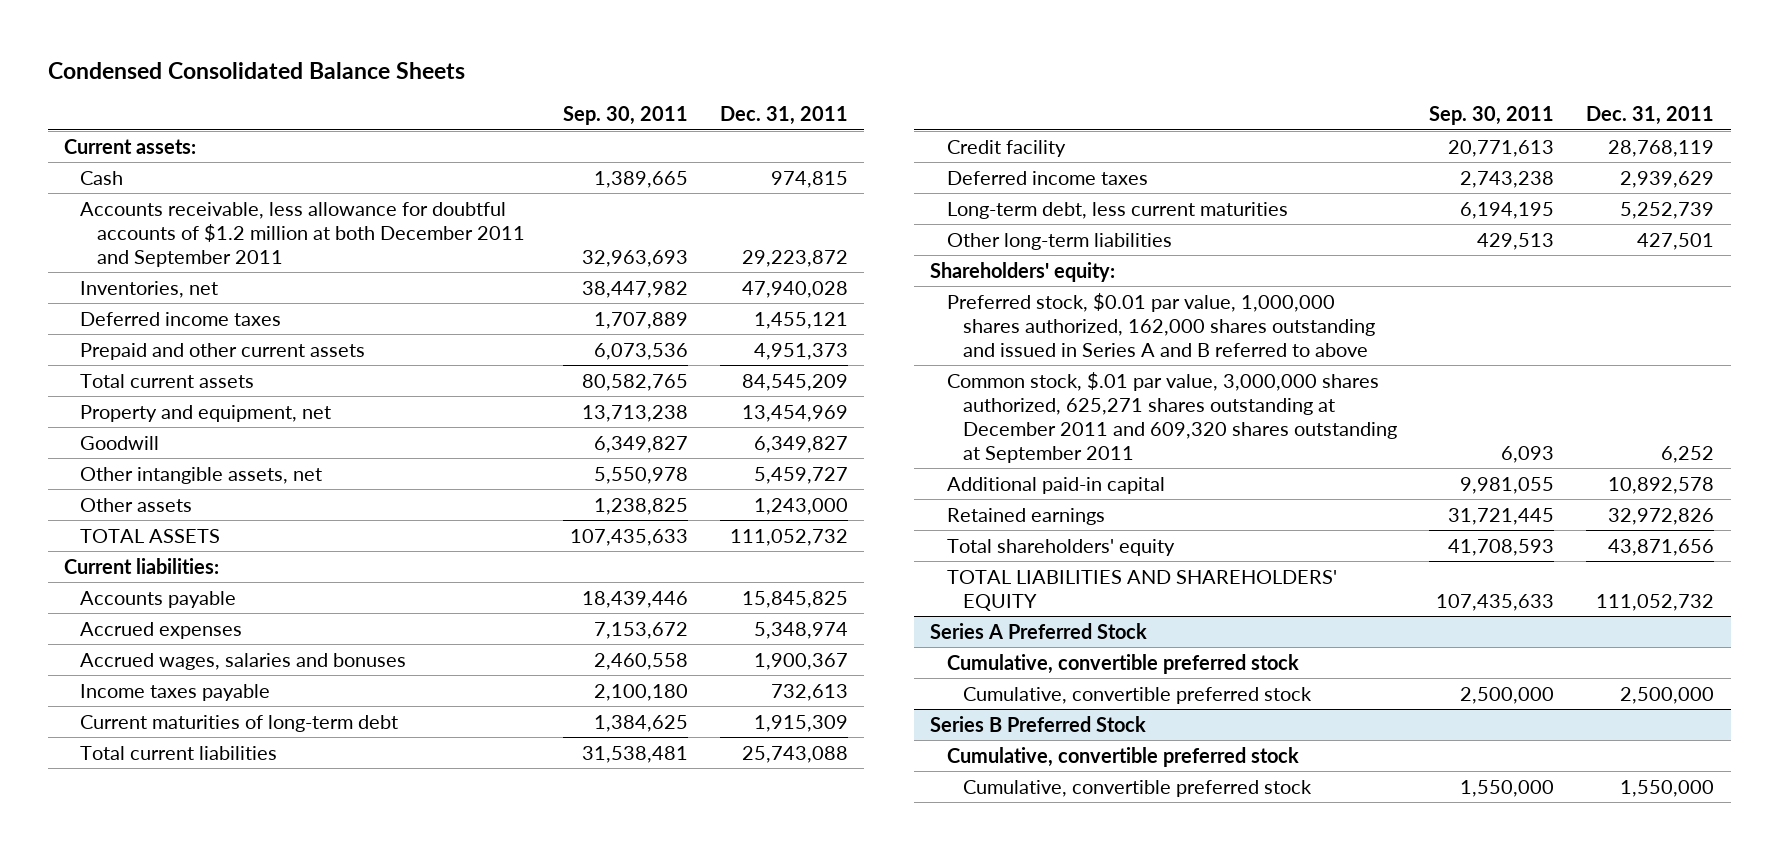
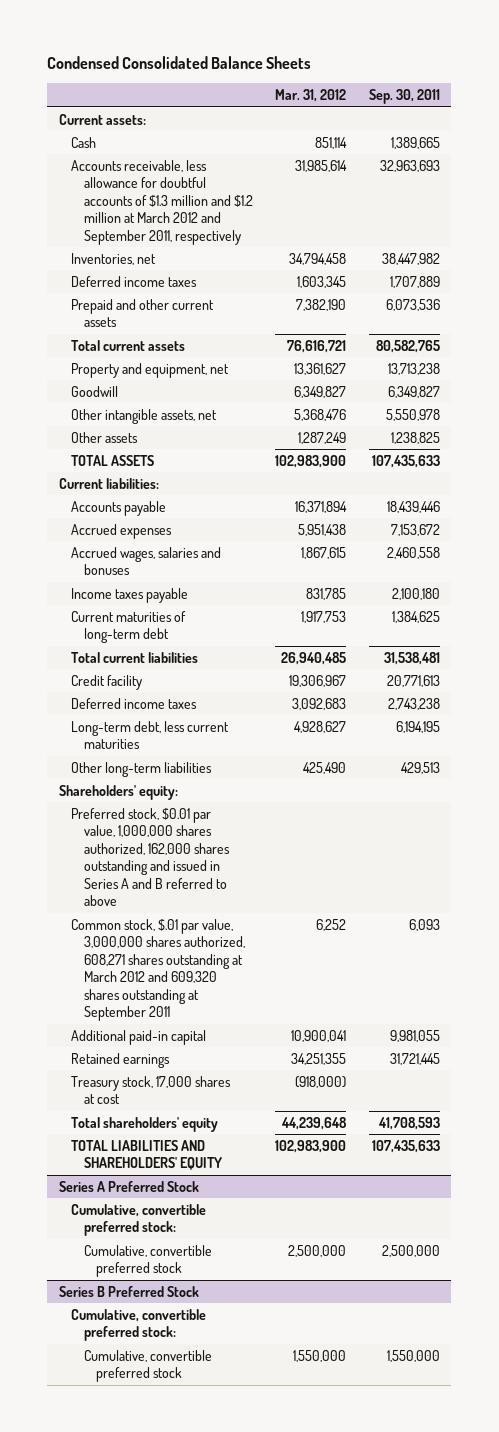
- | Sep. 30, 2011 | Dec. 31, 2011
+ | Mar. 31, 2012 | Sep. 30, 2011
- Accounts receivable, less allowance for doubtful accounts of $1.2 million at both December 2011 and September 2011 | 32,963,693 | 29,223,872
+ Accounts receivable, less allowance for doubtful accounts of $1.3 million and $1.2 million at March 2012 and September 2011, respectively | 31,985,614 | 32,963,693
- Common stock, $.01 par value, 3,000,000 shares authorized, 625,271 shares outstanding at December 2011 and 609,320 shares outstanding at September 2011 | 6,093 | 6,252
+ Common stock, $.01 par value, 3,000,000 shares authorized, 608,271 shares outstanding at March 2012 and 609,320 shares outstanding at September 2011 | 6,252 | 6,093
+ Treasury stock, 17,000 shares at cost | (918,000) |
@ Series A Preferred Stock
- Cumulative, convertible preferred stock
+ Cumulative, convertible preferred stock:
@ Series B Preferred Stock
- Cumulative, convertible preferred stock
+ Cumulative, convertible preferred stock:

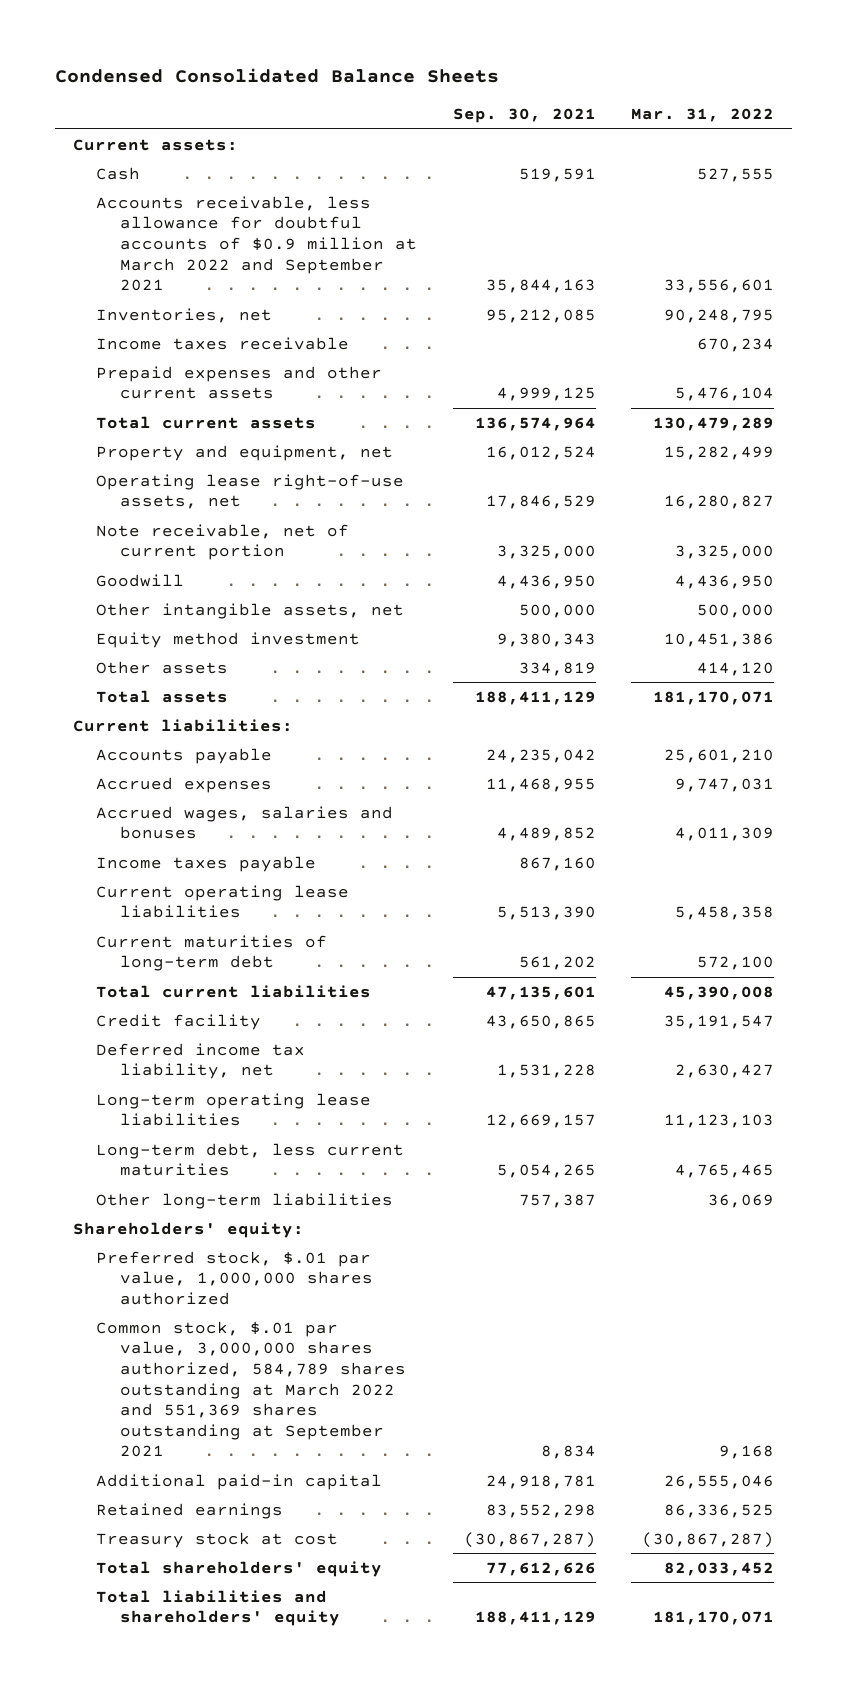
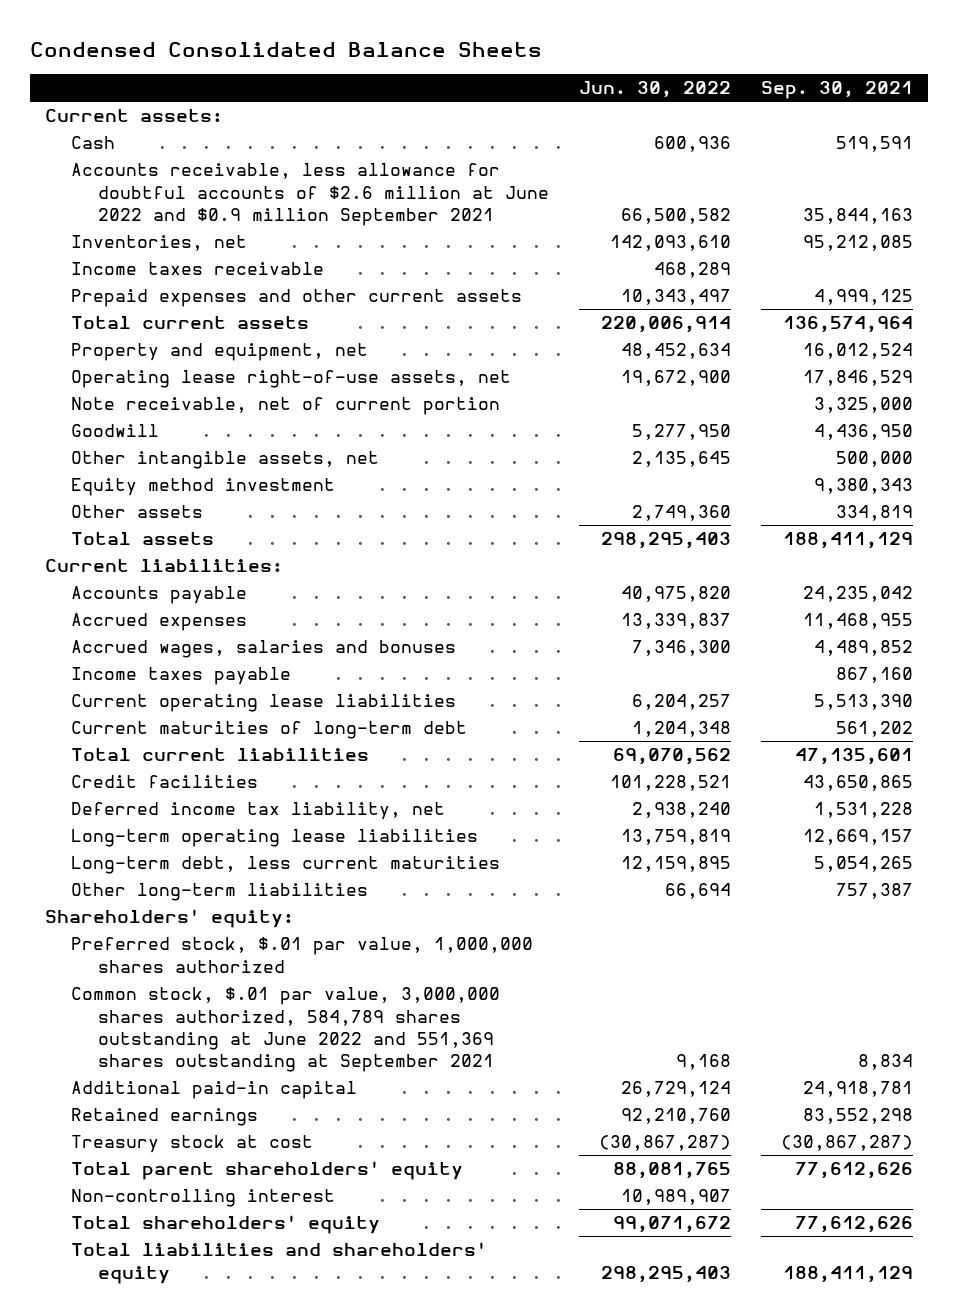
- | Sep. 30, 2021 | Mar. 31, 2022
+ | Jun. 30, 2022 | Sep. 30, 2021
- Accounts receivable, less allowance for doubtful accounts of $0.9 million at March 2022 and September 2021 | 35,844,163 | 33,556,601
+ Accounts receivable, less allowance for doubtful accounts of $2.6 million at June 2022 and $0.9 million September 2021 | 66,500,582 | 35,844,163
- Credit facility | 43,650,865 | 35,191,547
+ Credit facilities | 101,228,521 | 43,650,865
- Common stock, $.01 par value, 3,000,000 shares authorized, 584,789 shares outstanding at March 2022 and 551,369 shares outstanding at September 2021 | 8,834 | 9,168
+ Common stock, $.01 par value, 3,000,000 shares authorized, 584,789 shares outstanding at June 2022 and 551,369 shares outstanding at September 2021 | 9,168 | 8,834
+ Total parent shareholders' equity | 88,081,765 | 77,612,626
+ Non-controlling interest | 10,989,907 |

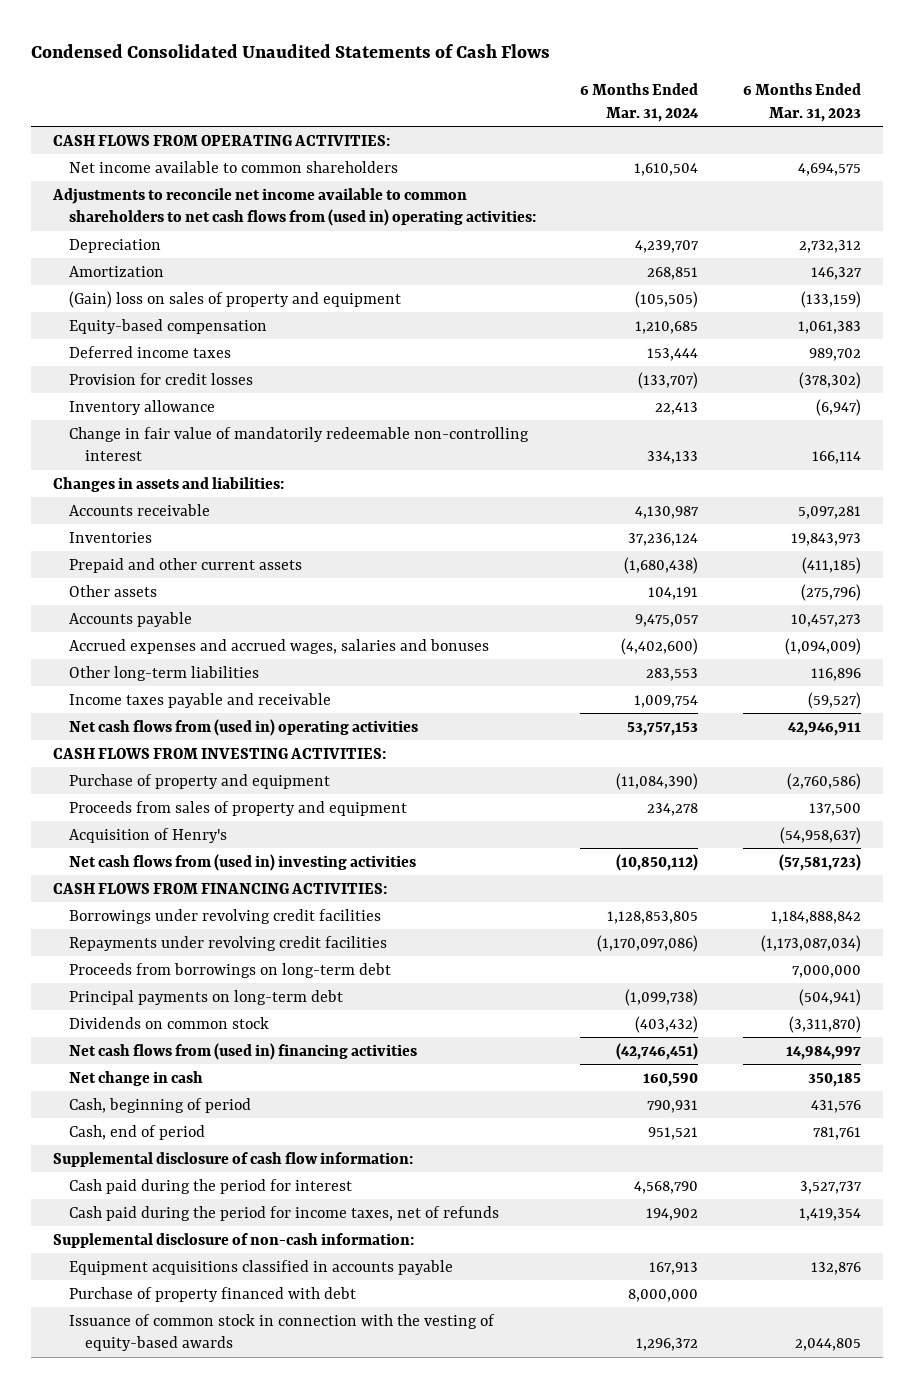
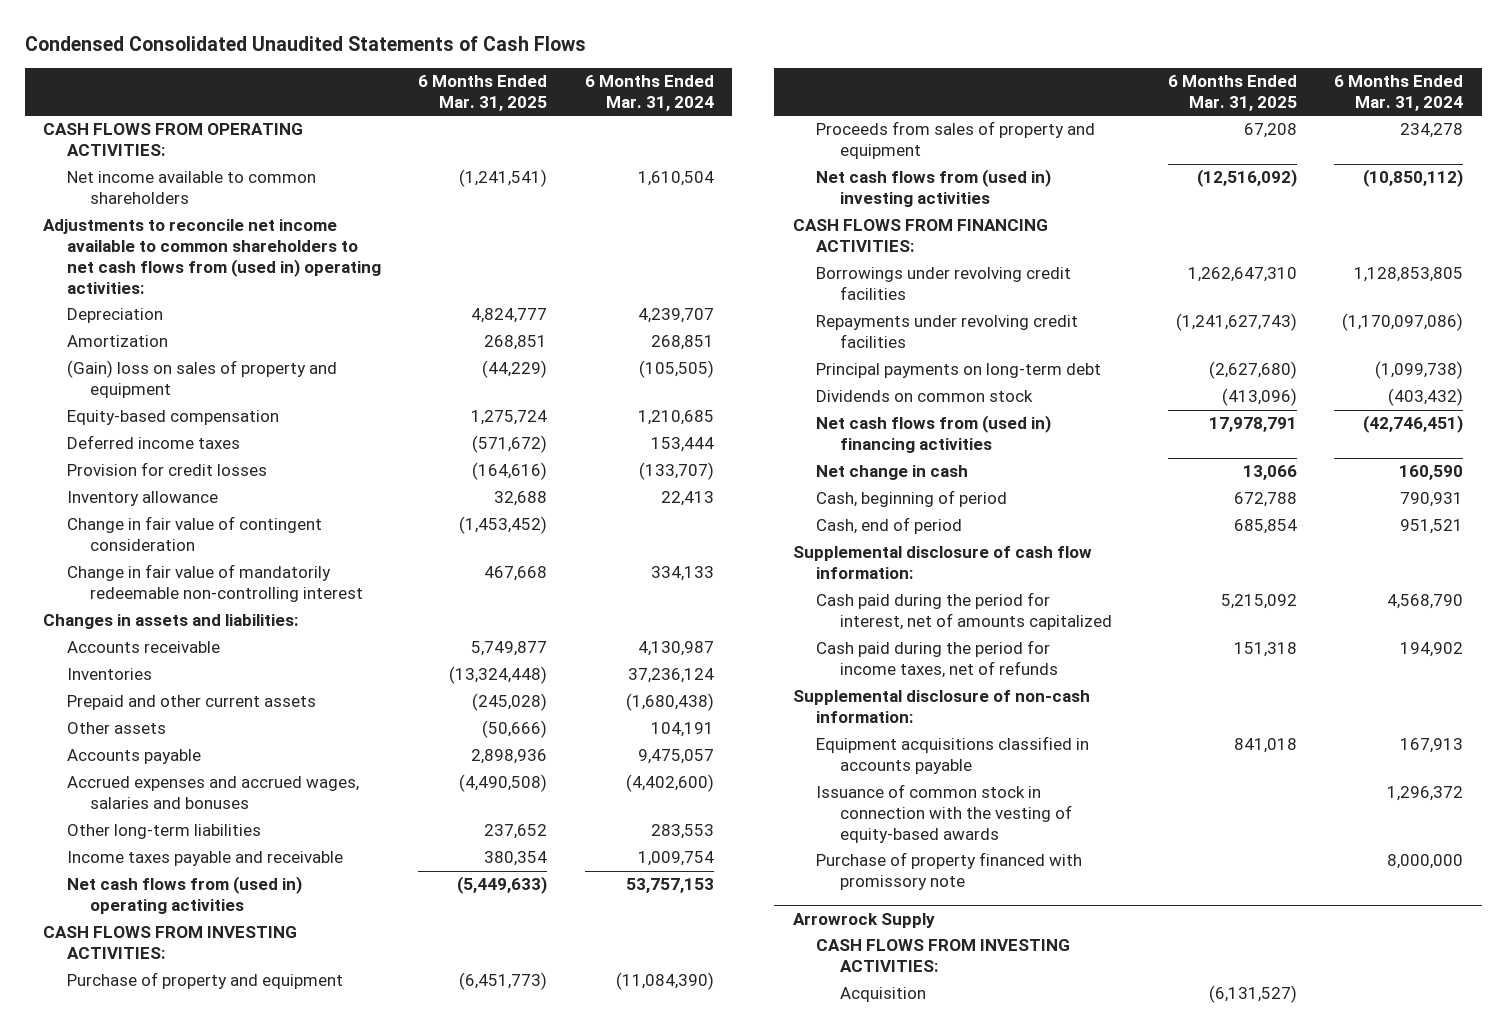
- | 6 Months Ended Mar. 31, 2024 | 6 Months Ended Mar. 31, 2023
+ | 6 Months Ended Mar. 31, 2025 | 6 Months Ended Mar. 31, 2024
+ Change in fair value of contingent consideration | (1,453,452) |
- Acquisition of Henry's | | (54,958,637)
- Proceeds from borrowings on long-term debt | | 7,000,000
- Cash paid during the period for interest | 4,568,790 | 3,527,737
+ Cash paid during the period for interest, net of amounts capitalized | 5,215,092 | 4,568,790
- Purchase of property financed with debt | 8,000,000 |
+ Purchase of property financed with promissory note | | 8,000,000
+ Arrowrock Supply
+ CASH FLOWS FROM INVESTING ACTIVITIES:
+ Acquisition | (6,131,527) |

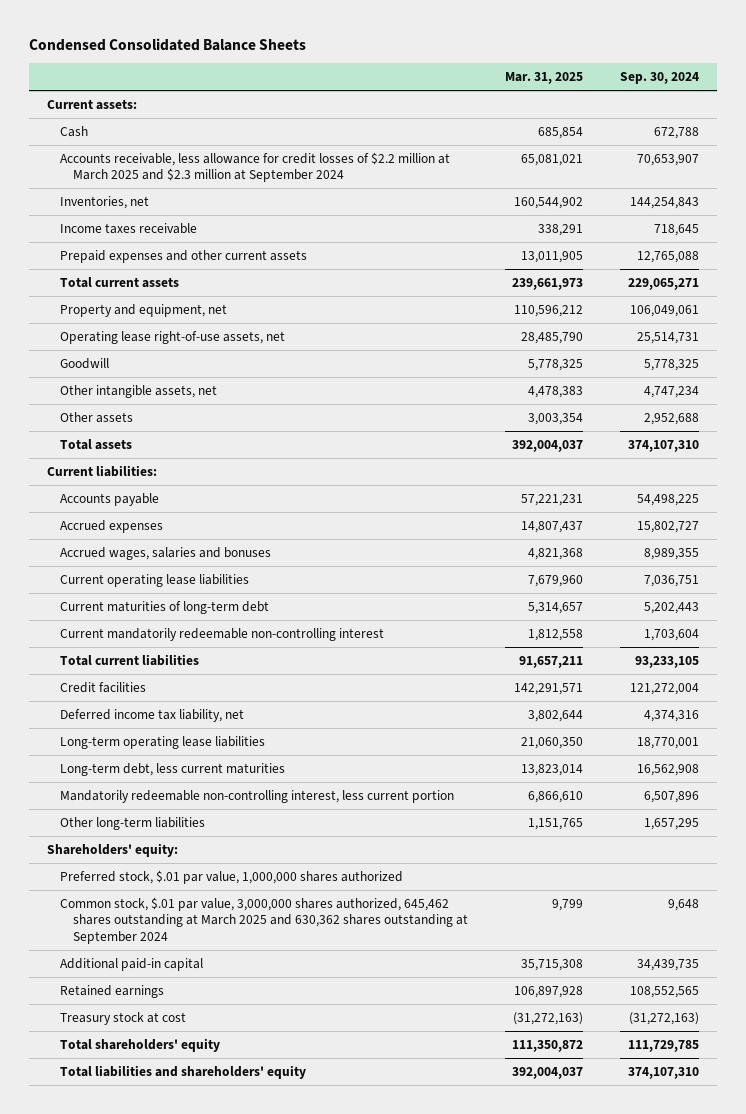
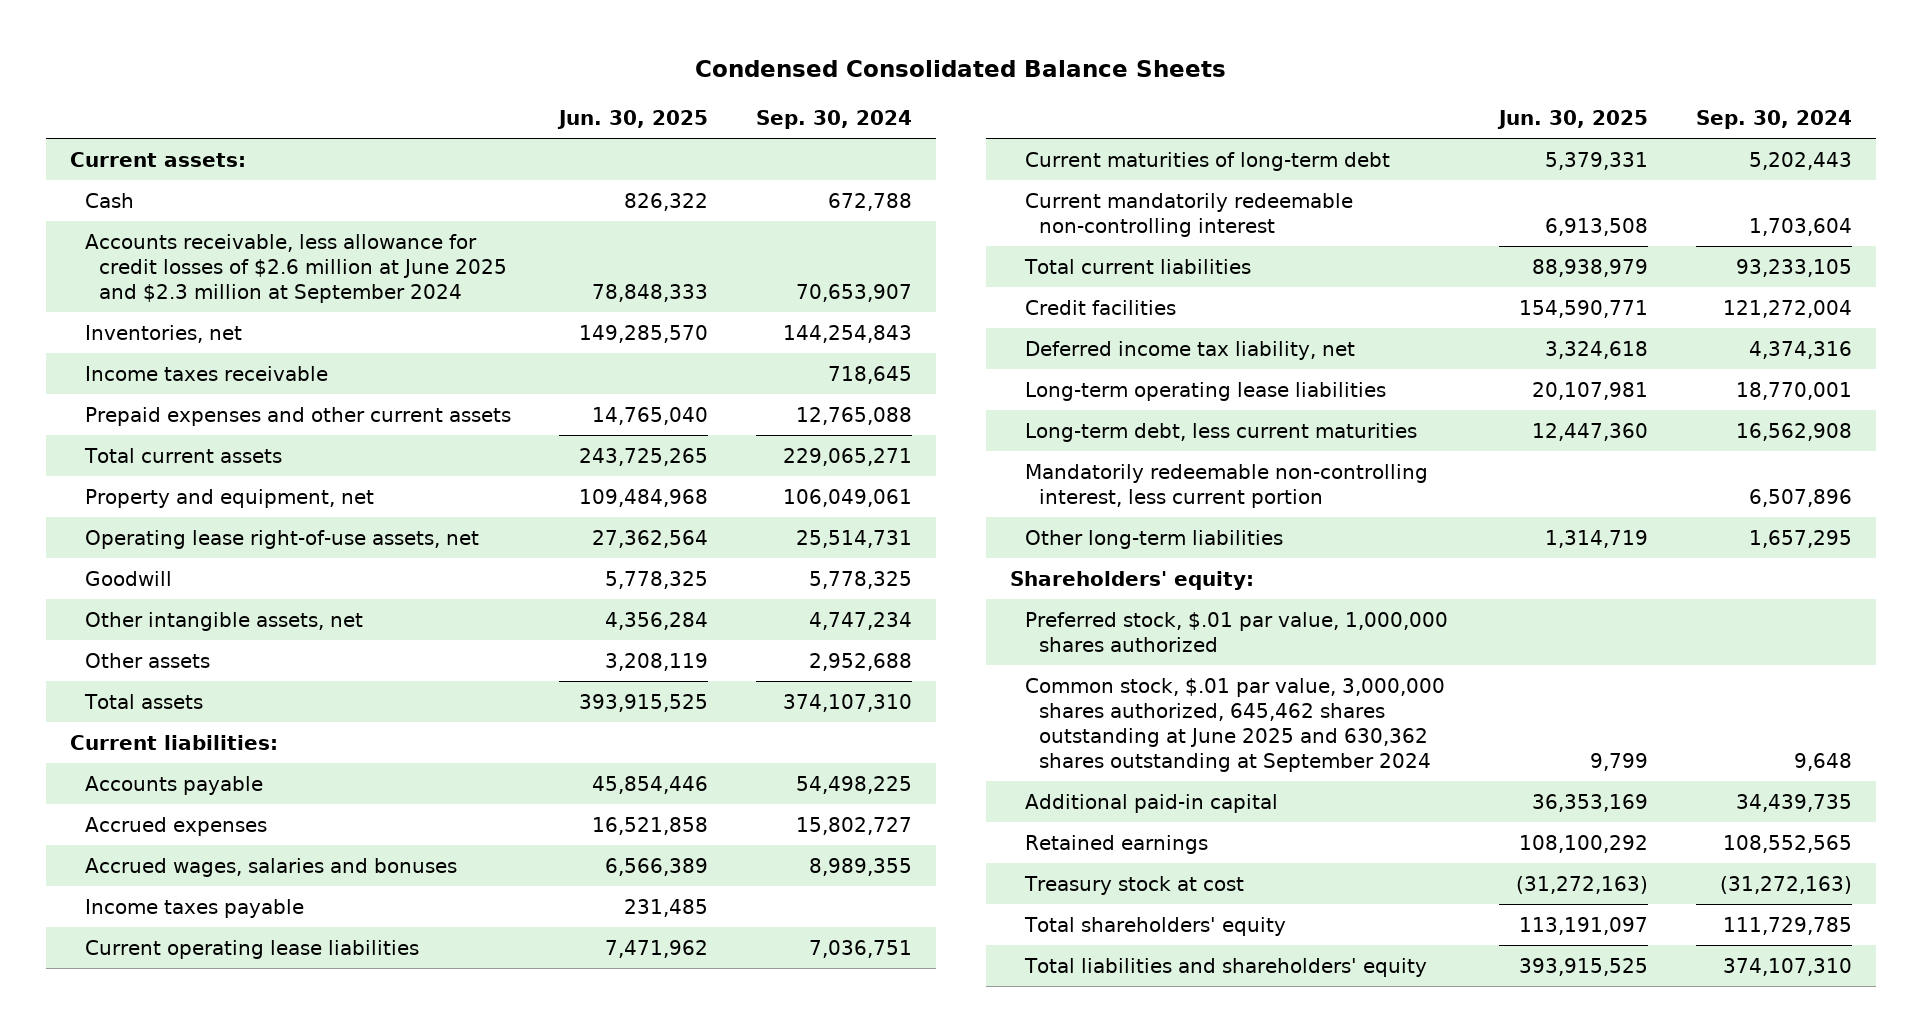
- | Mar. 31, 2025 | Sep. 30, 2024
+ | Jun. 30, 2025 | Sep. 30, 2024
- Accounts receivable, less allowance for credit losses of $2.2 million at March 2025 and $2.3 million at September 2024 | 65,081,021 | 70,653,907
+ Accounts receivable, less allowance for credit losses of $2.6 million at June 2025 and $2.3 million at September 2024 | 78,848,333 | 70,653,907
+ Income taxes payable | 231,485 |
- Common stock, $.01 par value, 3,000,000 shares authorized, 645,462 shares outstanding at March 2025 and 630,362 shares outstanding at September 2024 | 9,799 | 9,648
+ Common stock, $.01 par value, 3,000,000 shares authorized, 645,462 shares outstanding at June 2025 and 630,362 shares outstanding at September 2024 | 9,799 | 9,648

